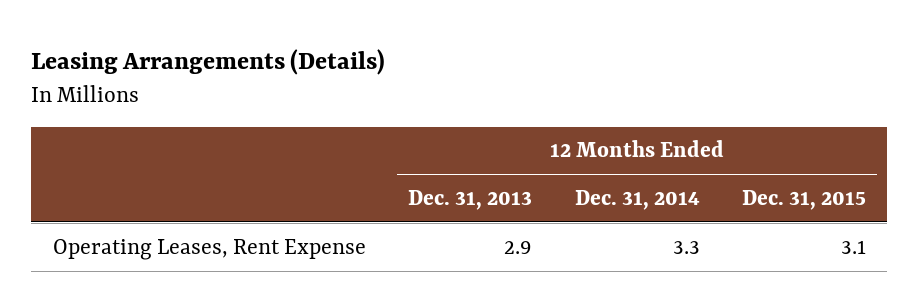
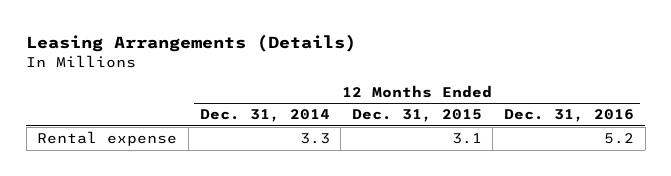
- | 12 Months Ended Dec. 31, 2013 | 12 Months Ended Dec. 31, 2014 | 12 Months Ended Dec. 31, 2015
+ | 12 Months Ended Dec. 31, 2014 | 12 Months Ended Dec. 31, 2015 | 12 Months Ended Dec. 31, 2016
- Operating Leases, Rent Expense | 2.9 | 3.3 | 3.1
+ Rental expense | 3.3 | 3.1 | 5.2

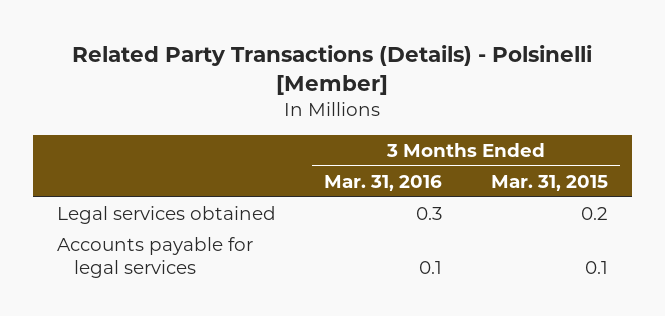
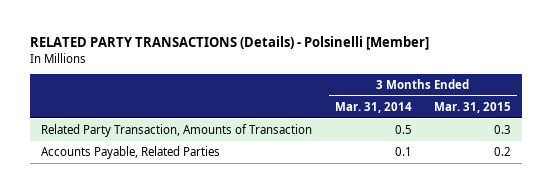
- Related Party Transactions (Details) - Polsinelli [Member]
+ RELATED PARTY TRANSACTIONS (Details) - Polsinelli [Member]
- | 3 Months Ended Mar. 31, 2016 | 3 Months Ended Mar. 31, 2015
+ | 3 Months Ended Mar. 31, 2014 | 3 Months Ended Mar. 31, 2015
- Legal services obtained | 0.3 | 0.2
- Accounts payable for legal services | 0.1 | 0.1
+ Related Party Transaction, Amounts of Transaction | 0.5 | 0.3
+ Accounts Payable, Related Parties | 0.1 | 0.2

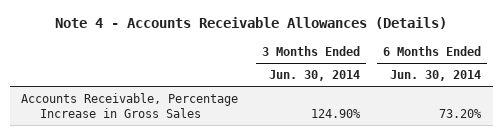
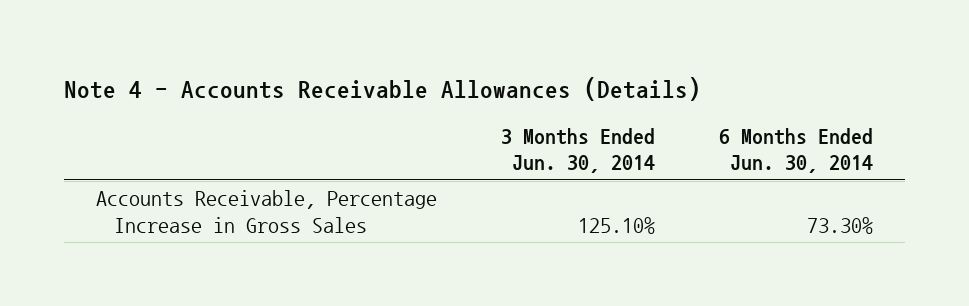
- Accounts Receivable, Percentage Increase in Gross Sales | 124.90% | 73.20%
+ Accounts Receivable, Percentage Increase in Gross Sales | 125.10% | 73.30%

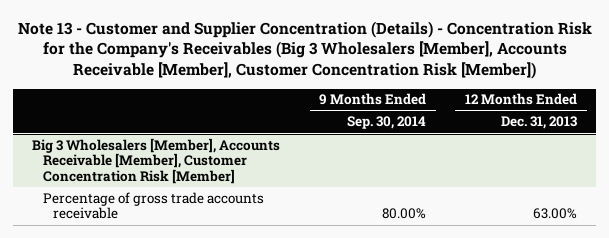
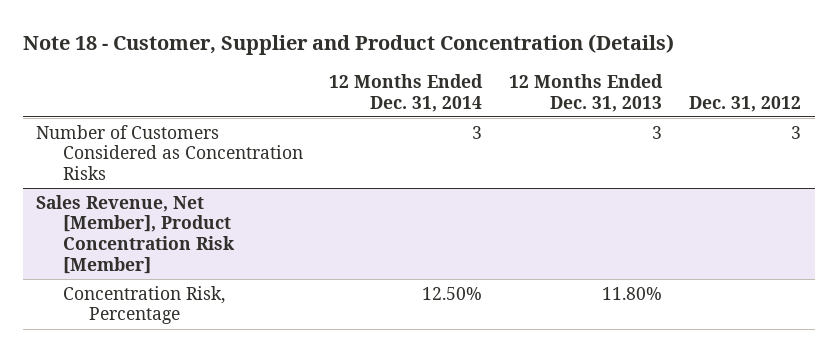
- Note 13 - Customer and Supplier Concentration (Details) - Concentration Risk for the Company's Receivables (Big 3 Wholesalers [Member], Accounts Receivable [Member], Customer Concentration Risk [Member])
+ Note 18 - Customer, Supplier and Product Concentration (Details)
- | 9 Months Ended Sep. 30, 2014 | 12 Months Ended Dec. 31, 2013
+ | 12 Months Ended Dec. 31, 2014 | 12 Months Ended Dec. 31, 2013 | Dec. 31, 2012
- Big 3 Wholesalers [Member], Accounts Receivable [Member], Customer Concentration Risk [Member]
- Percentage of gross trade accounts receivable | 80.00% | 63.00%
+ Number of Customers Considered as Concentration Risks | 3 | 3 | 3
+ Sales Revenue, Net [Member], Product Concentration Risk [Member]
+ Concentration Risk, Percentage | 12.50% | 11.80% |

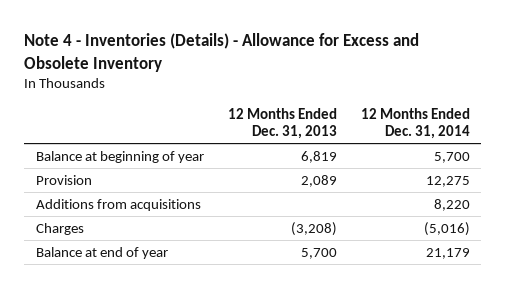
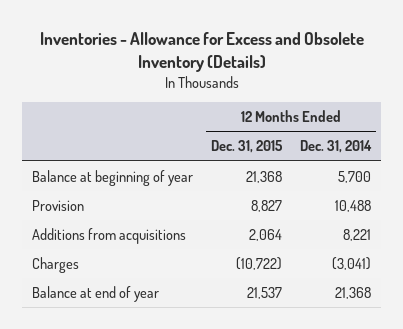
- Note 4 - Inventories (Details) - Allowance for Excess and Obsolete Inventory
+ Inventories - Allowance for Excess and Obsolete Inventory (Details)
- | 12 Months Ended Dec. 31, 2013 | 12 Months Ended Dec. 31, 2014
+ | 12 Months Ended Dec. 31, 2015 | 12 Months Ended Dec. 31, 2014
- Provision | 2,089 | 12,275
- Additions from acquisitions | | 8,220
- Charges | (3,208) | (5,016)
- Balance at end of year | 5,700 | 21,179
+ Provision | 8,827 | 10,488
+ Additions from acquisitions | 2,064 | 8,221
+ Charges | (10,722) | (3,041)
+ Balance at end of year | 21,537 | 21,368

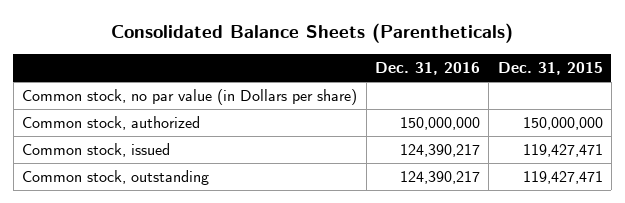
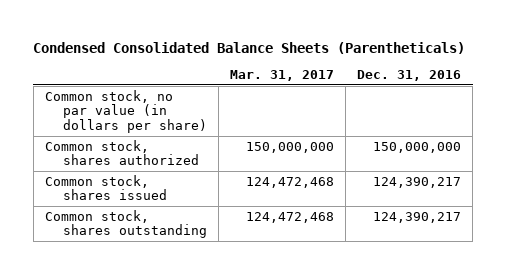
- Consolidated Balance Sheets (Parentheticals)
+ Condensed Consolidated Balance Sheets (Parentheticals)
- | Dec. 31, 2016 | Dec. 31, 2015
+ | Mar. 31, 2017 | Dec. 31, 2016
- Common stock, no par value (in Dollars per share)
- Common stock, authorized | 150,000,000 | 150,000,000
- Common stock, issued | 124,390,217 | 119,427,471
- Common stock, outstanding | 124,390,217 | 119,427,471
+ Common stock, no par value (in dollars per share)
+ Common stock, shares authorized | 150,000,000 | 150,000,000
+ Common stock, shares issued | 124,472,468 | 124,390,217
+ Common stock, shares outstanding | 124,472,468 | 124,390,217

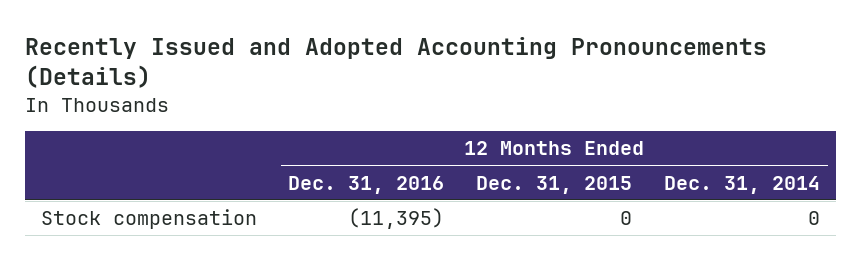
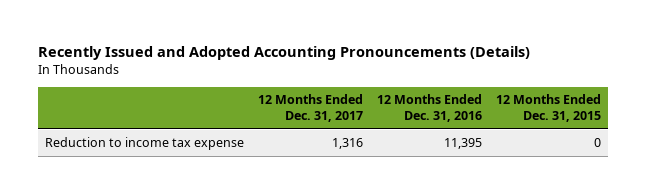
- | 12 Months Ended Dec. 31, 2016 | 12 Months Ended Dec. 31, 2015 | 12 Months Ended Dec. 31, 2014
+ | 12 Months Ended Dec. 31, 2017 | 12 Months Ended Dec. 31, 2016 | 12 Months Ended Dec. 31, 2015
- Stock compensation | (11,395) | 0 | 0
+ Reduction to income tax expense | 1,316 | 11,395 | 0

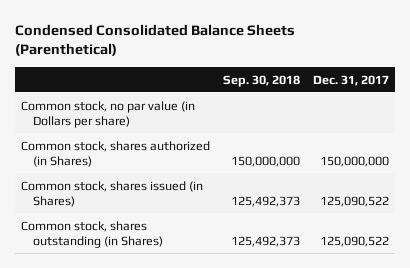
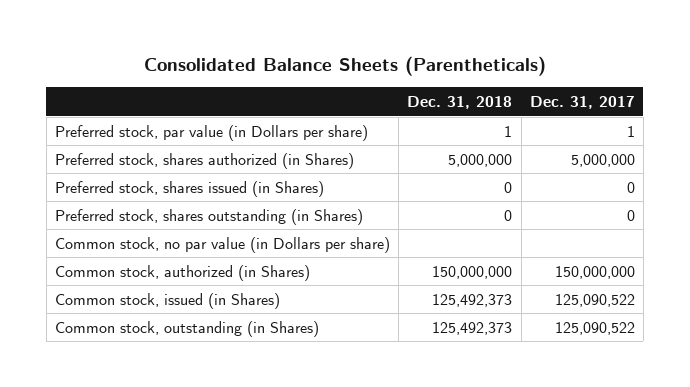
- Condensed Consolidated Balance Sheets (Parenthetical)
+ Consolidated Balance Sheets (Parentheticals)
- | Sep. 30, 2018 | Dec. 31, 2017
+ | Dec. 31, 2018 | Dec. 31, 2017
+ Preferred stock, par value (in Dollars per share) | 1 | 1
+ Preferred stock, shares authorized (in Shares) | 5,000,000 | 5,000,000
+ Preferred stock, shares issued (in Shares) | 0 | 0
+ Preferred stock, shares outstanding (in Shares) | 0 | 0
- Common stock, shares authorized (in Shares) | 150,000,000 | 150,000,000
- Common stock, shares issued (in Shares) | 125,492,373 | 125,090,522
- Common stock, shares outstanding (in Shares) | 125,492,373 | 125,090,522
+ Common stock, authorized (in Shares) | 150,000,000 | 150,000,000
+ Common stock, issued (in Shares) | 125,492,373 | 125,090,522
+ Common stock, outstanding (in Shares) | 125,492,373 | 125,090,522

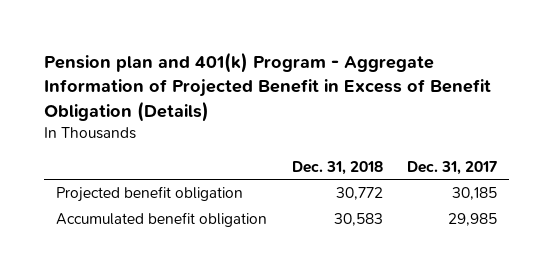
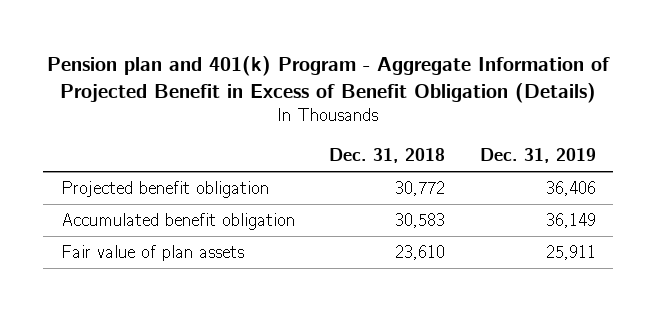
- | Dec. 31, 2018 | Dec. 31, 2017
+ | Dec. 31, 2018 | Dec. 31, 2019
+ Fair value of plan assets | 23,610 | 25,911

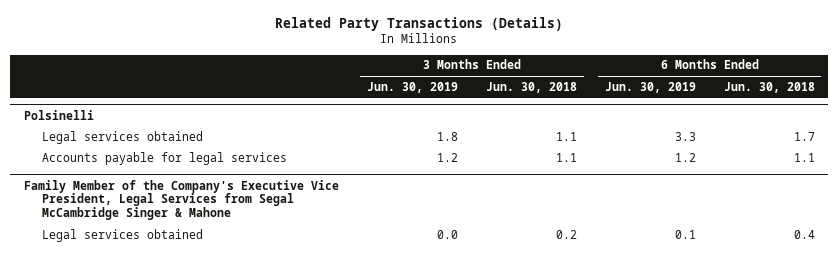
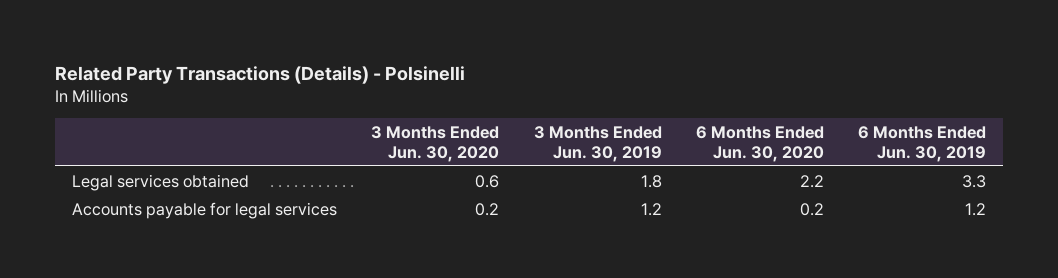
- Related Party Transactions (Details)
+ Related Party Transactions (Details) - Polsinelli
- | 3 Months Ended Jun. 30, 2019 | 3 Months Ended Jun. 30, 2018 | 6 Months Ended Jun. 30, 2019 | 6 Months Ended Jun. 30, 2018
+ | 3 Months Ended Jun. 30, 2020 | 3 Months Ended Jun. 30, 2019 | 6 Months Ended Jun. 30, 2020 | 6 Months Ended Jun. 30, 2019
- Polsinelli
- Family Member of the Company's Executive Vice President, Legal Services from Segal McCambridge Singer & Mahone
- Legal services obtained | 0.0 | 0.2 | 0.1 | 0.4

